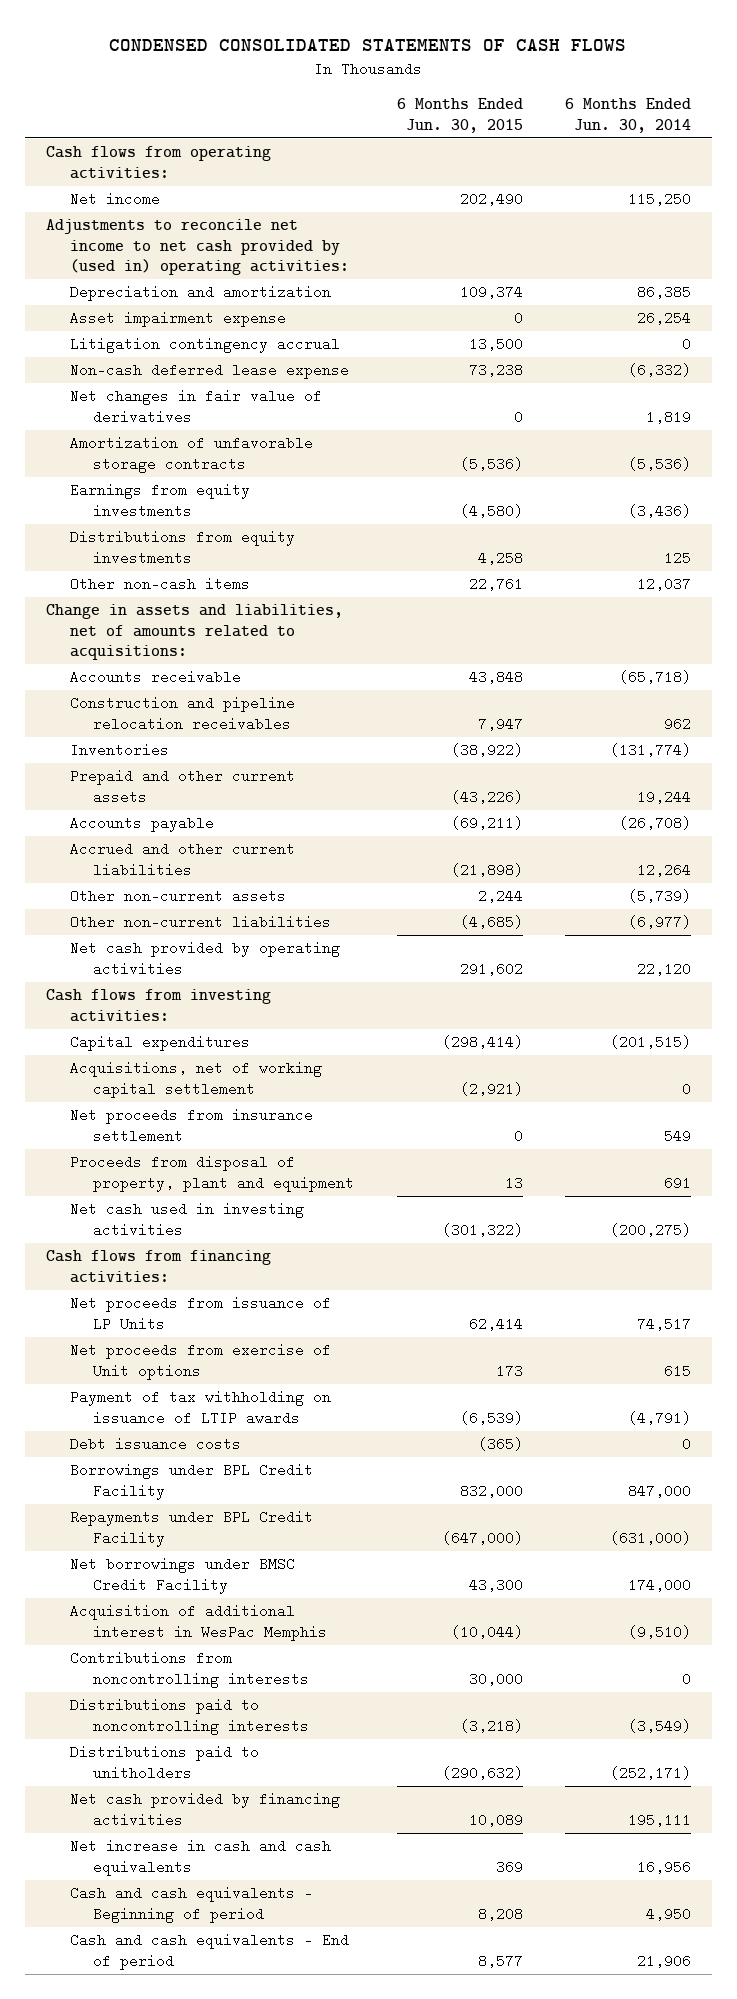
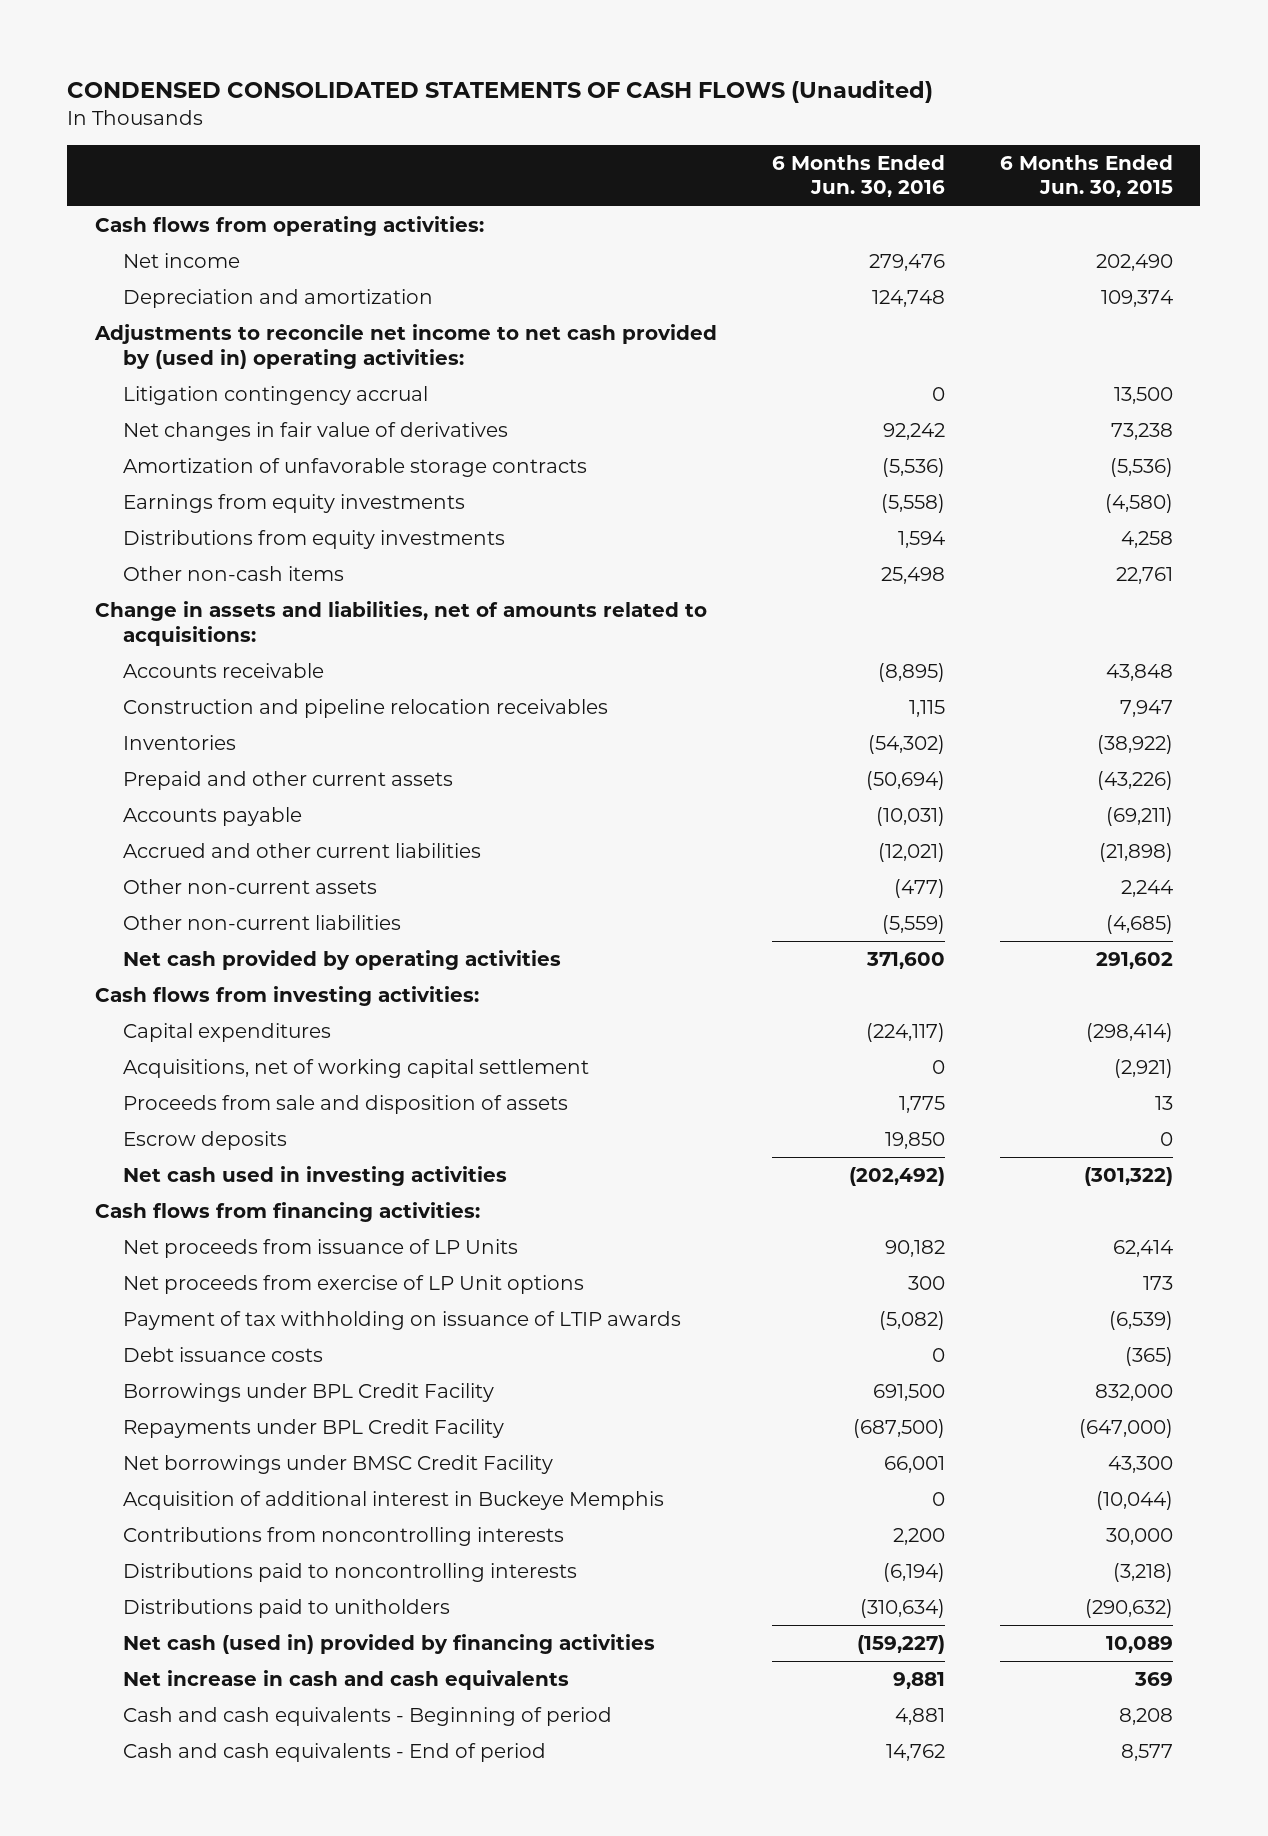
- CONDENSED CONSOLIDATED STATEMENTS OF CASH FLOWS
+ CONDENSED CONSOLIDATED STATEMENTS OF CASH FLOWS (Unaudited)
- | 6 Months Ended Jun. 30, 2015 | 6 Months Ended Jun. 30, 2014
+ | 6 Months Ended Jun. 30, 2016 | 6 Months Ended Jun. 30, 2015
- Asset impairment expense | 0 | 26,254
moved down: Adjustments to reconcile net income to net cash provided by (used in) operating activities:
- Non-cash deferred lease expense | 73,238 | (6,332)
- Net changes in fair value of derivatives | 0 | 1,819
+ Net changes in fair value of derivatives | 92,242 | 73,238
- Net proceeds from insurance settlement | 0 | 549
- Proceeds from disposal of property, plant and equipment | 13 | 691
+ Proceeds from sale and disposition of assets | 1,775 | 13
+ Escrow deposits | 19,850 | 0
- Net proceeds from exercise of Unit options | 173 | 615
+ Net proceeds from exercise of LP Unit options | 300 | 173
- Acquisition of additional interest in WesPac Memphis | (10,044) | (9,510)
+ Acquisition of additional interest in Buckeye Memphis | 0 | (10,044)
- Net cash provided by financing activities | 10,089 | 195,111
+ Net cash (used in) provided by financing activities | (159,227) | 10,089

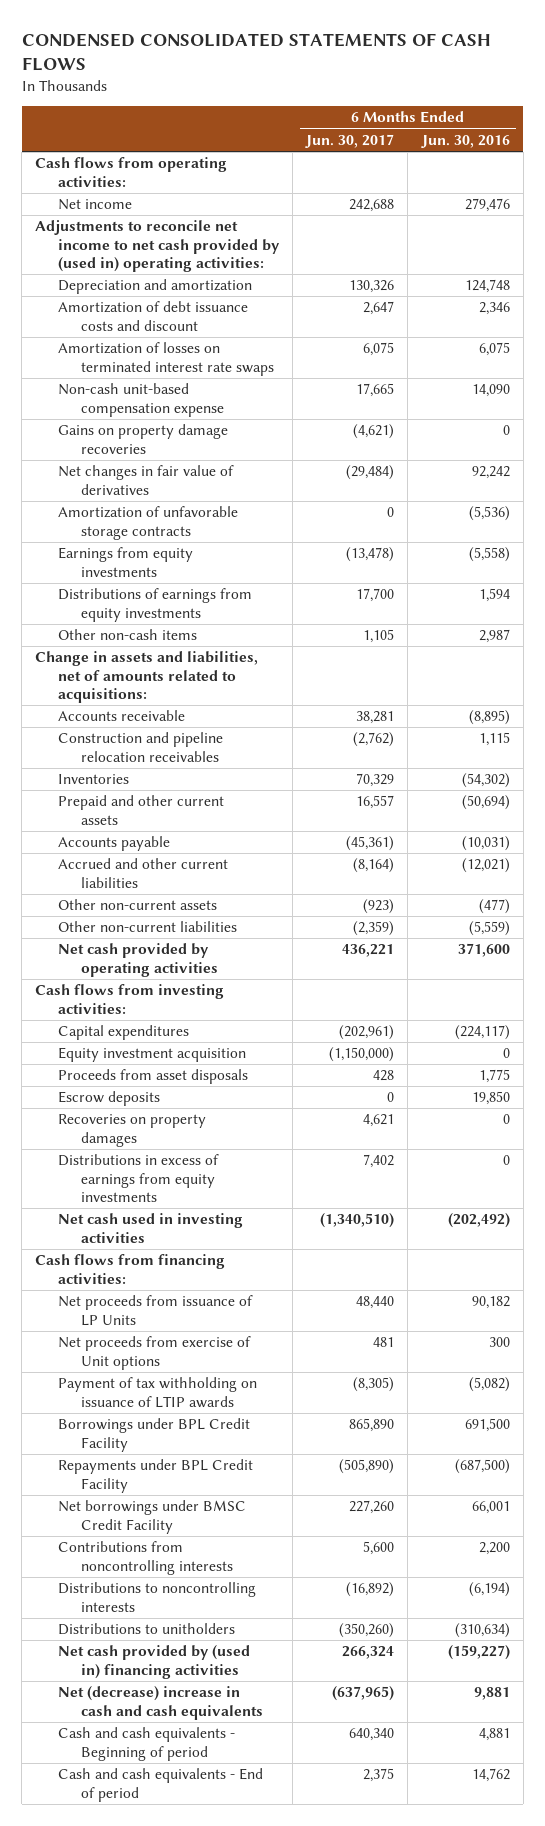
- CONDENSED CONSOLIDATED STATEMENTS OF CASH FLOWS (Unaudited)
+ CONDENSED CONSOLIDATED STATEMENTS OF CASH FLOWS
- | 6 Months Ended Jun. 30, 2016 | 6 Months Ended Jun. 30, 2015
+ | 6 Months Ended Jun. 30, 2017 | 6 Months Ended Jun. 30, 2016
- Litigation contingency accrual | 0 | 13,500
moved down: Depreciation and amortization | 130,326 | 124,748
+ Amortization of debt issuance costs and discount | 2,647 | 2,346
+ Amortization of losses on terminated interest rate swaps | 6,075 | 6,075
+ Non-cash unit-based compensation expense | 17,665 | 14,090
+ Gains on property damage recoveries | (4,621) | 0
- Distributions from equity investments | 1,594 | 4,258
- Other non-cash items | 25,498 | 22,761
+ Distributions of earnings from equity investments | 17,700 | 1,594
+ Other non-cash items | 1,105 | 2,987
- Acquisitions, net of working capital settlement | 0 | (2,921)
- Proceeds from sale and disposition of assets | 1,775 | 13
+ Equity investment acquisition | (1,150,000) | 0
+ Proceeds from asset disposals | 428 | 1,775
+ Recoveries on property damages | 4,621 | 0
+ Distributions in excess of earnings from equity investments | 7,402 | 0
- Net proceeds from exercise of LP Unit options | 300 | 173
+ Net proceeds from exercise of Unit options | 481 | 300
- Debt issuance costs | 0 | (365)
- Acquisition of additional interest in Buckeye Memphis | 0 | (10,044)
- Distributions paid to noncontrolling interests | (6,194) | (3,218)
- Distributions paid to unitholders | (310,634) | (290,632)
- Net cash (used in) provided by financing activities | (159,227) | 10,089
- Net increase in cash and cash equivalents | 9,881 | 369
+ Distributions to noncontrolling interests | (16,892) | (6,194)
+ Distributions to unitholders | (350,260) | (310,634)
+ Net cash provided by (used in) financing activities | 266,324 | (159,227)
+ Net (decrease) increase in cash and cash equivalents | (637,965) | 9,881

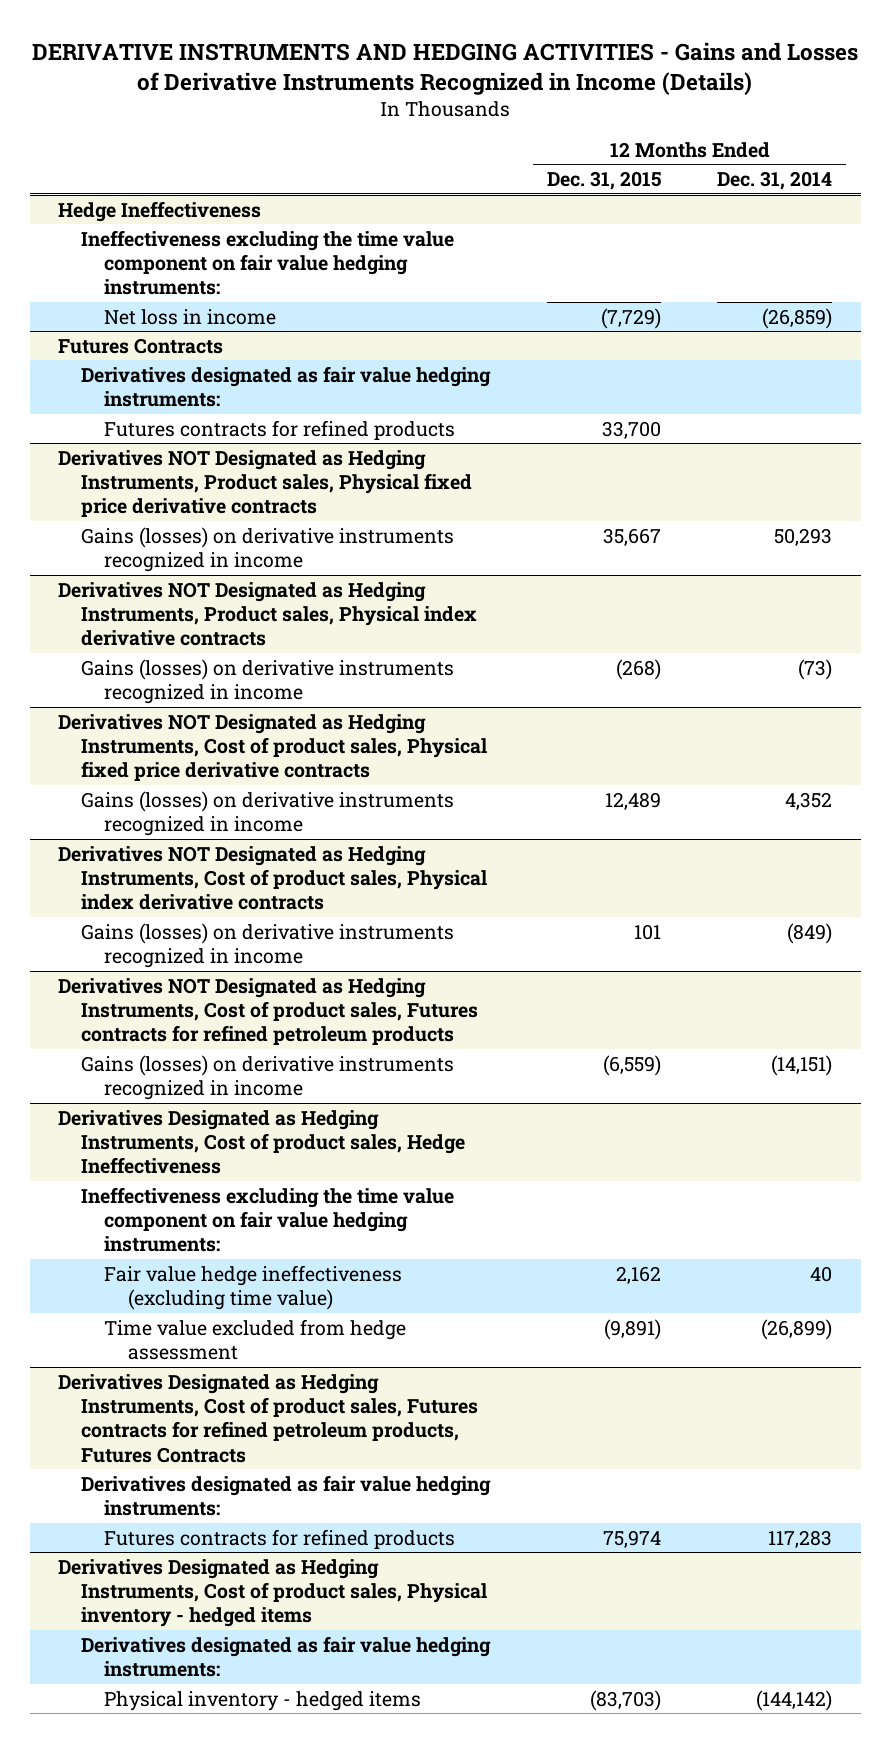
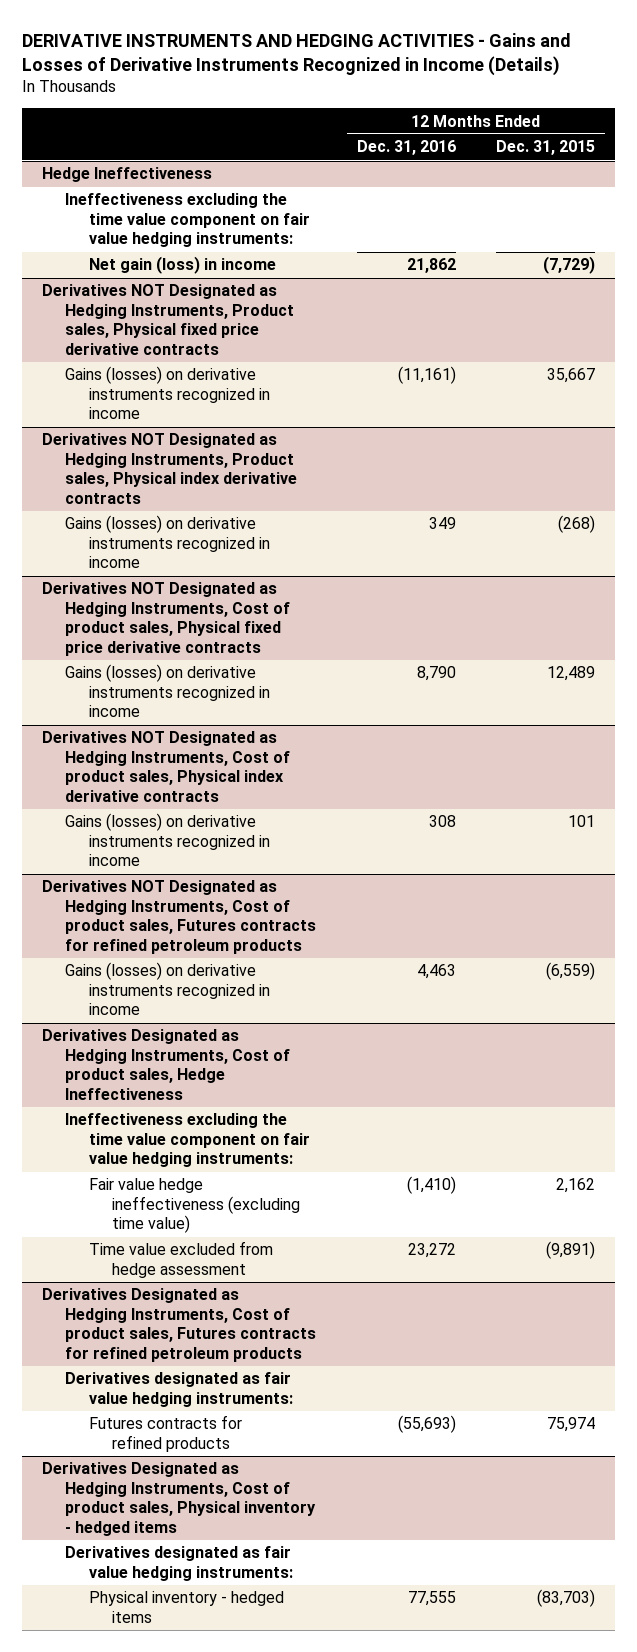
- | 12 Months Ended Dec. 31, 2015 | 12 Months Ended Dec. 31, 2014
+ | 12 Months Ended Dec. 31, 2016 | 12 Months Ended Dec. 31, 2015
@ Hedge Ineffectiveness
- Net loss in income | (7,729) | (26,859)
- Futures Contracts
- Derivatives designated as fair value hedging instruments:
- Futures contracts for refined products | 33,700 |
@ Hedge Ineffectiveness
+ Net gain (loss) in income | 21,862 | (7,729)
- Derivatives Designated as Hedging Instruments, Cost of product sales, Futures contracts for refined petroleum products, Futures Contracts
+ Derivatives Designated as Hedging Instruments, Cost of product sales, Futures contracts for refined petroleum products

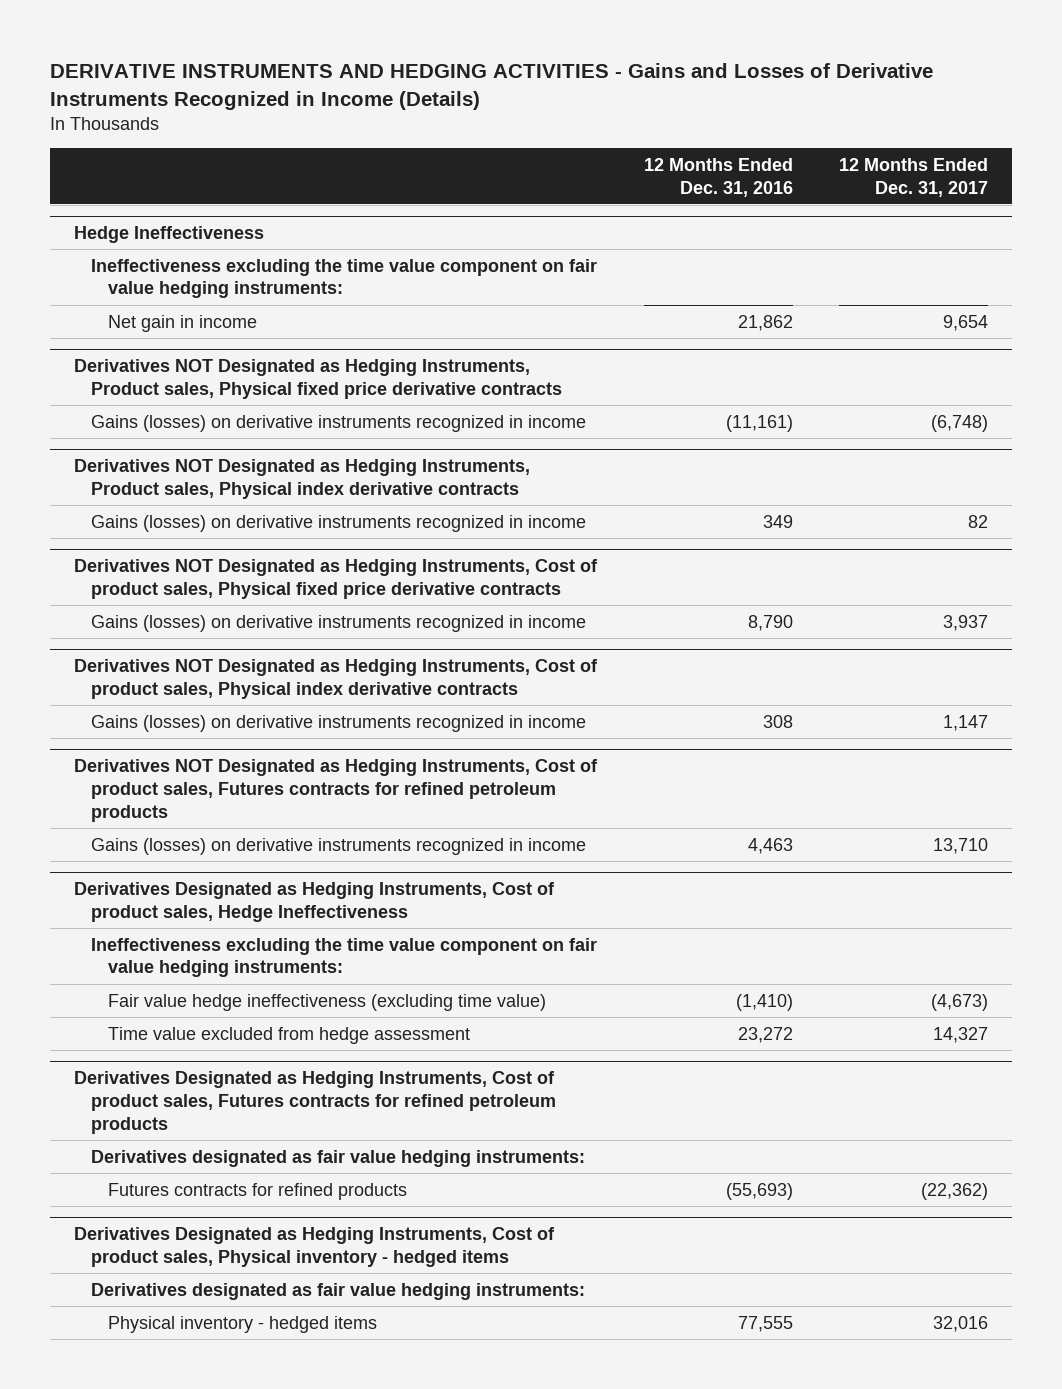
- | 12 Months Ended Dec. 31, 2016 | 12 Months Ended Dec. 31, 2015
+ | 12 Months Ended Dec. 31, 2016 | 12 Months Ended Dec. 31, 2017
@ Hedge Ineffectiveness
- Net gain (loss) in income | 21,862 | (7,729)
+ Net gain in income | 21,862 | 9,654

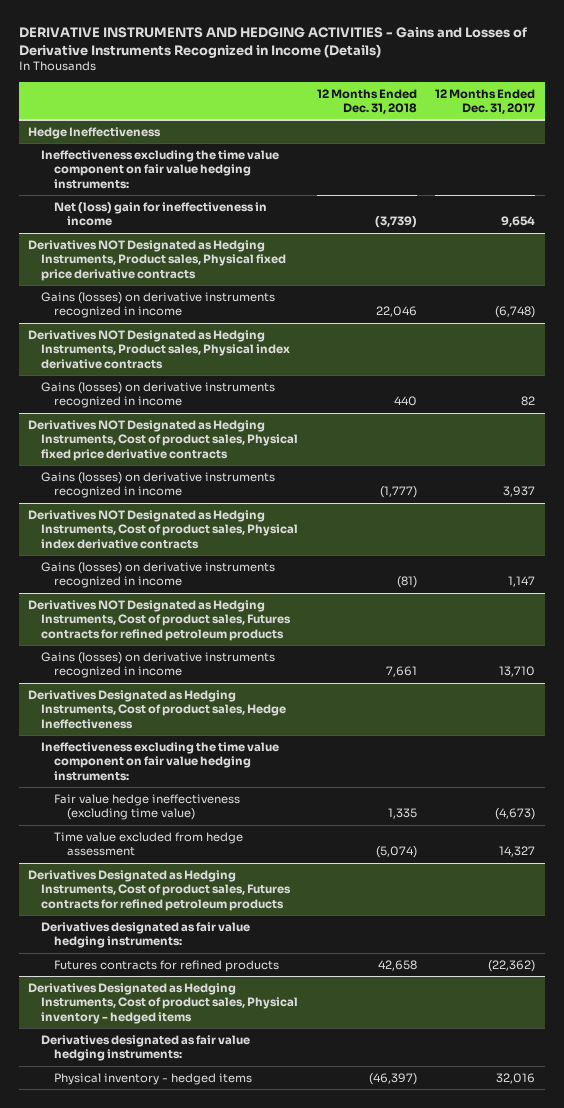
- | 12 Months Ended Dec. 31, 2016 | 12 Months Ended Dec. 31, 2017
+ | 12 Months Ended Dec. 31, 2018 | 12 Months Ended Dec. 31, 2017
@ Hedge Ineffectiveness
- Net gain in income | 21,862 | 9,654
+ Net (loss) gain for ineffectiveness in income | (3,739) | 9,654

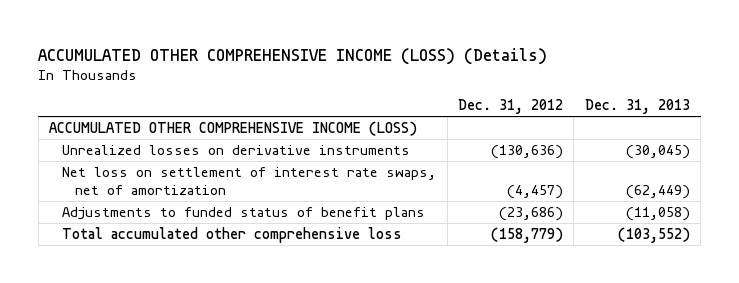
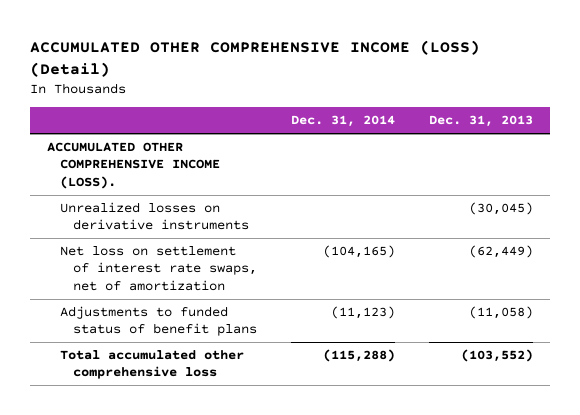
- ACCUMULATED OTHER COMPREHENSIVE INCOME (LOSS) (Details)
+ ACCUMULATED OTHER COMPREHENSIVE INCOME (LOSS) (Detail)
- | Dec. 31, 2012 | Dec. 31, 2013
+ | Dec. 31, 2014 | Dec. 31, 2013
- ACCUMULATED OTHER COMPREHENSIVE INCOME (LOSS)
+ ACCUMULATED OTHER COMPREHENSIVE INCOME (LOSS).

